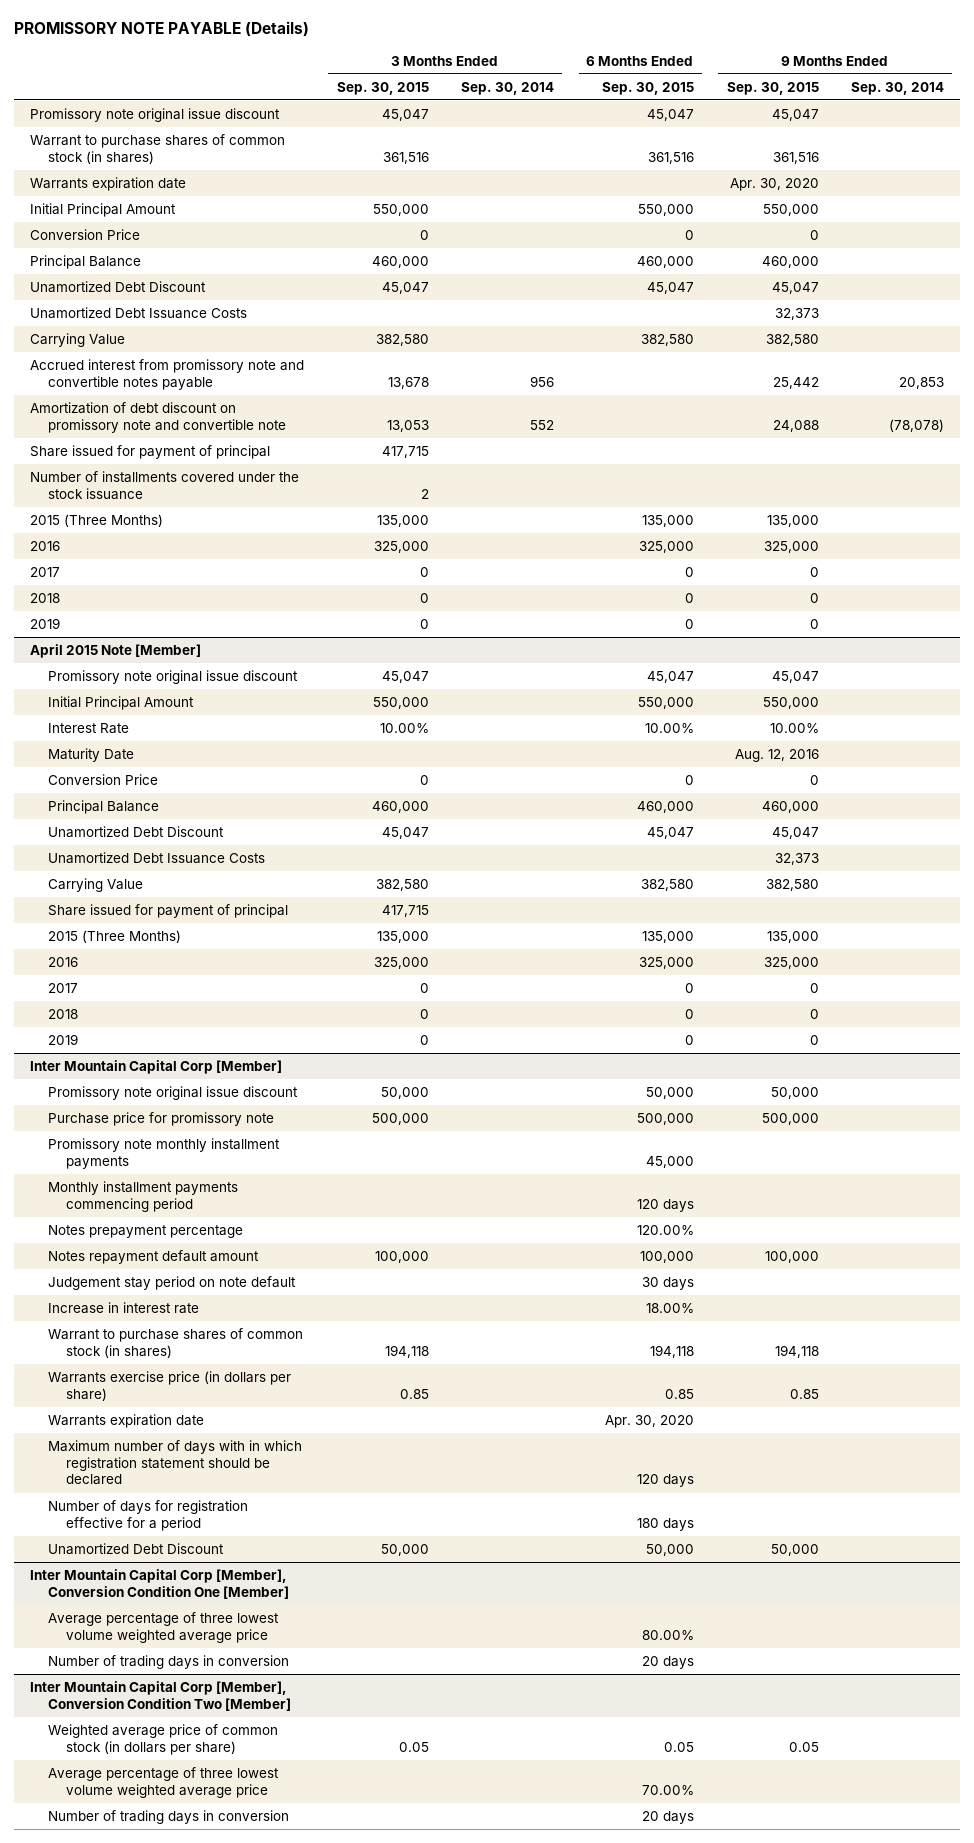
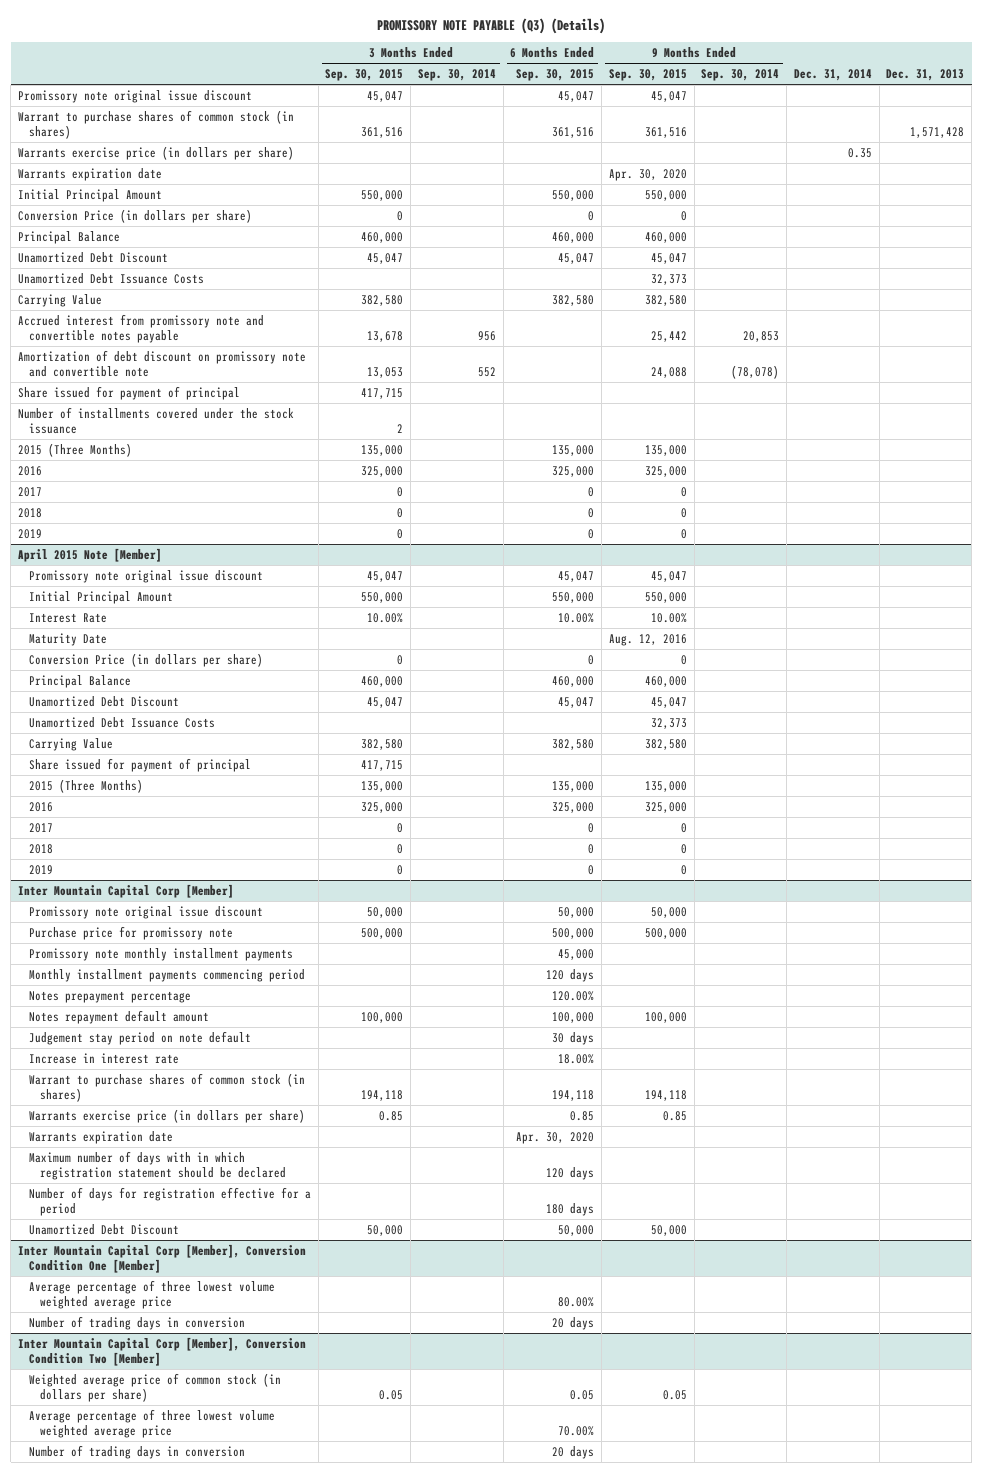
- PROMISSORY NOTE PAYABLE (Details)
+ PROMISSORY NOTE PAYABLE (Q3) (Details)
- | 3 Months Ended Sep. 30, 2015 | 3 Months Ended Sep. 30, 2014 | 6 Months Ended Sep. 30, 2015 | 9 Months Ended Sep. 30, 2015 | 9 Months Ended Sep. 30, 2014
+ | 3 Months Ended Sep. 30, 2015 | 3 Months Ended Sep. 30, 2014 | 6 Months Ended Sep. 30, 2015 | 9 Months Ended Sep. 30, 2015 | 9 Months Ended Sep. 30, 2014 | Dec. 31, 2014 | Dec. 31, 2013
+ Warrants exercise price (in dollars per share) | | | | | | 0.35 |
- Conversion Price | 0 | | 0 | 0 |
+ Conversion Price (in dollars per share) | 0 | | 0 | 0 | | |
@ April 2015 Note [Member]
- Conversion Price | 0 | | 0 | 0 |
+ Conversion Price (in dollars per share) | 0 | | 0 | 0 | | |

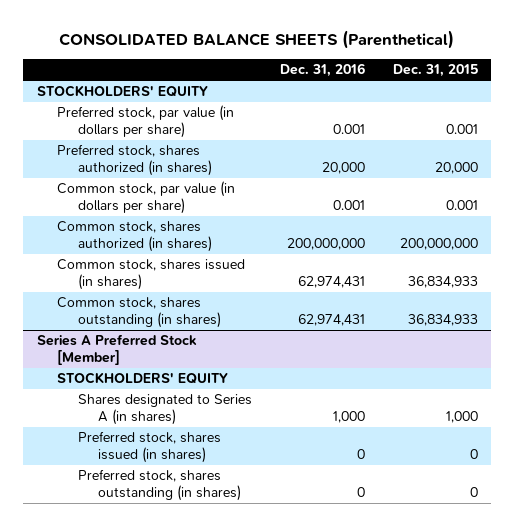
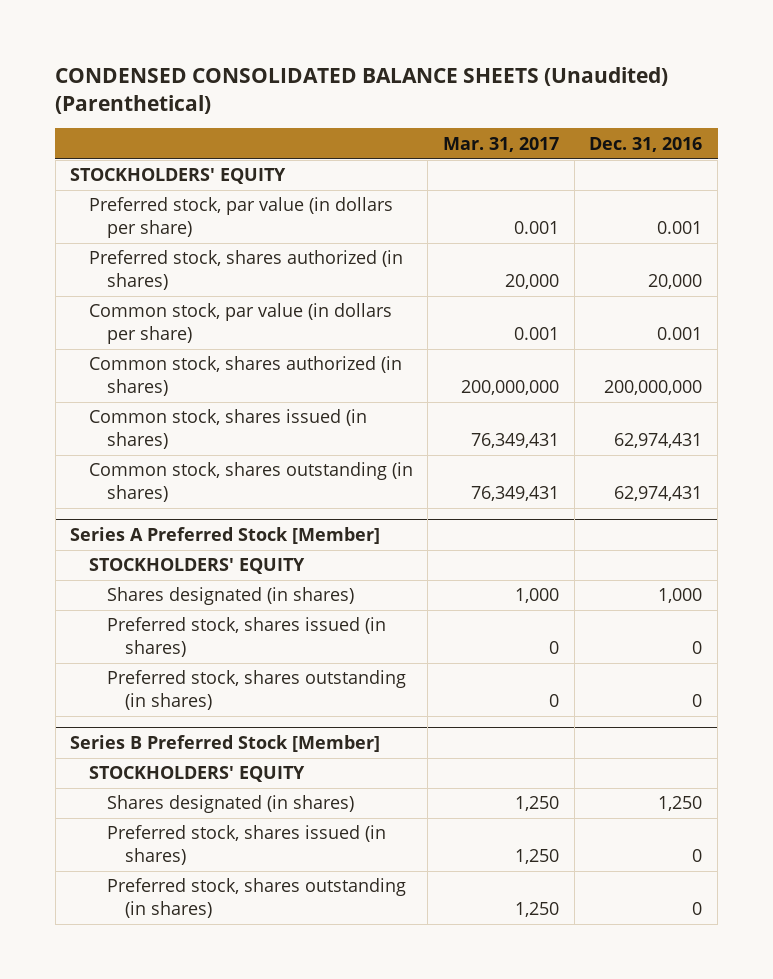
- CONSOLIDATED BALANCE SHEETS (Parenthetical)
+ CONDENSED CONSOLIDATED BALANCE SHEETS (Unaudited) (Parenthetical)
- | Dec. 31, 2016 | Dec. 31, 2015
+ | Mar. 31, 2017 | Dec. 31, 2016
@ Series A Preferred Stock [Member]
- Shares designated to Series A (in shares) | 1,000 | 1,000
+ Shares designated (in shares) | 1,000 | 1,000
+ Series B Preferred Stock [Member]
+ STOCKHOLDERS' EQUITY
+ Shares designated (in shares) | 1,250 | 1,250
+ Preferred stock, shares issued (in shares) | 1,250 | 0
+ Preferred stock, shares outstanding (in shares) | 1,250 | 0

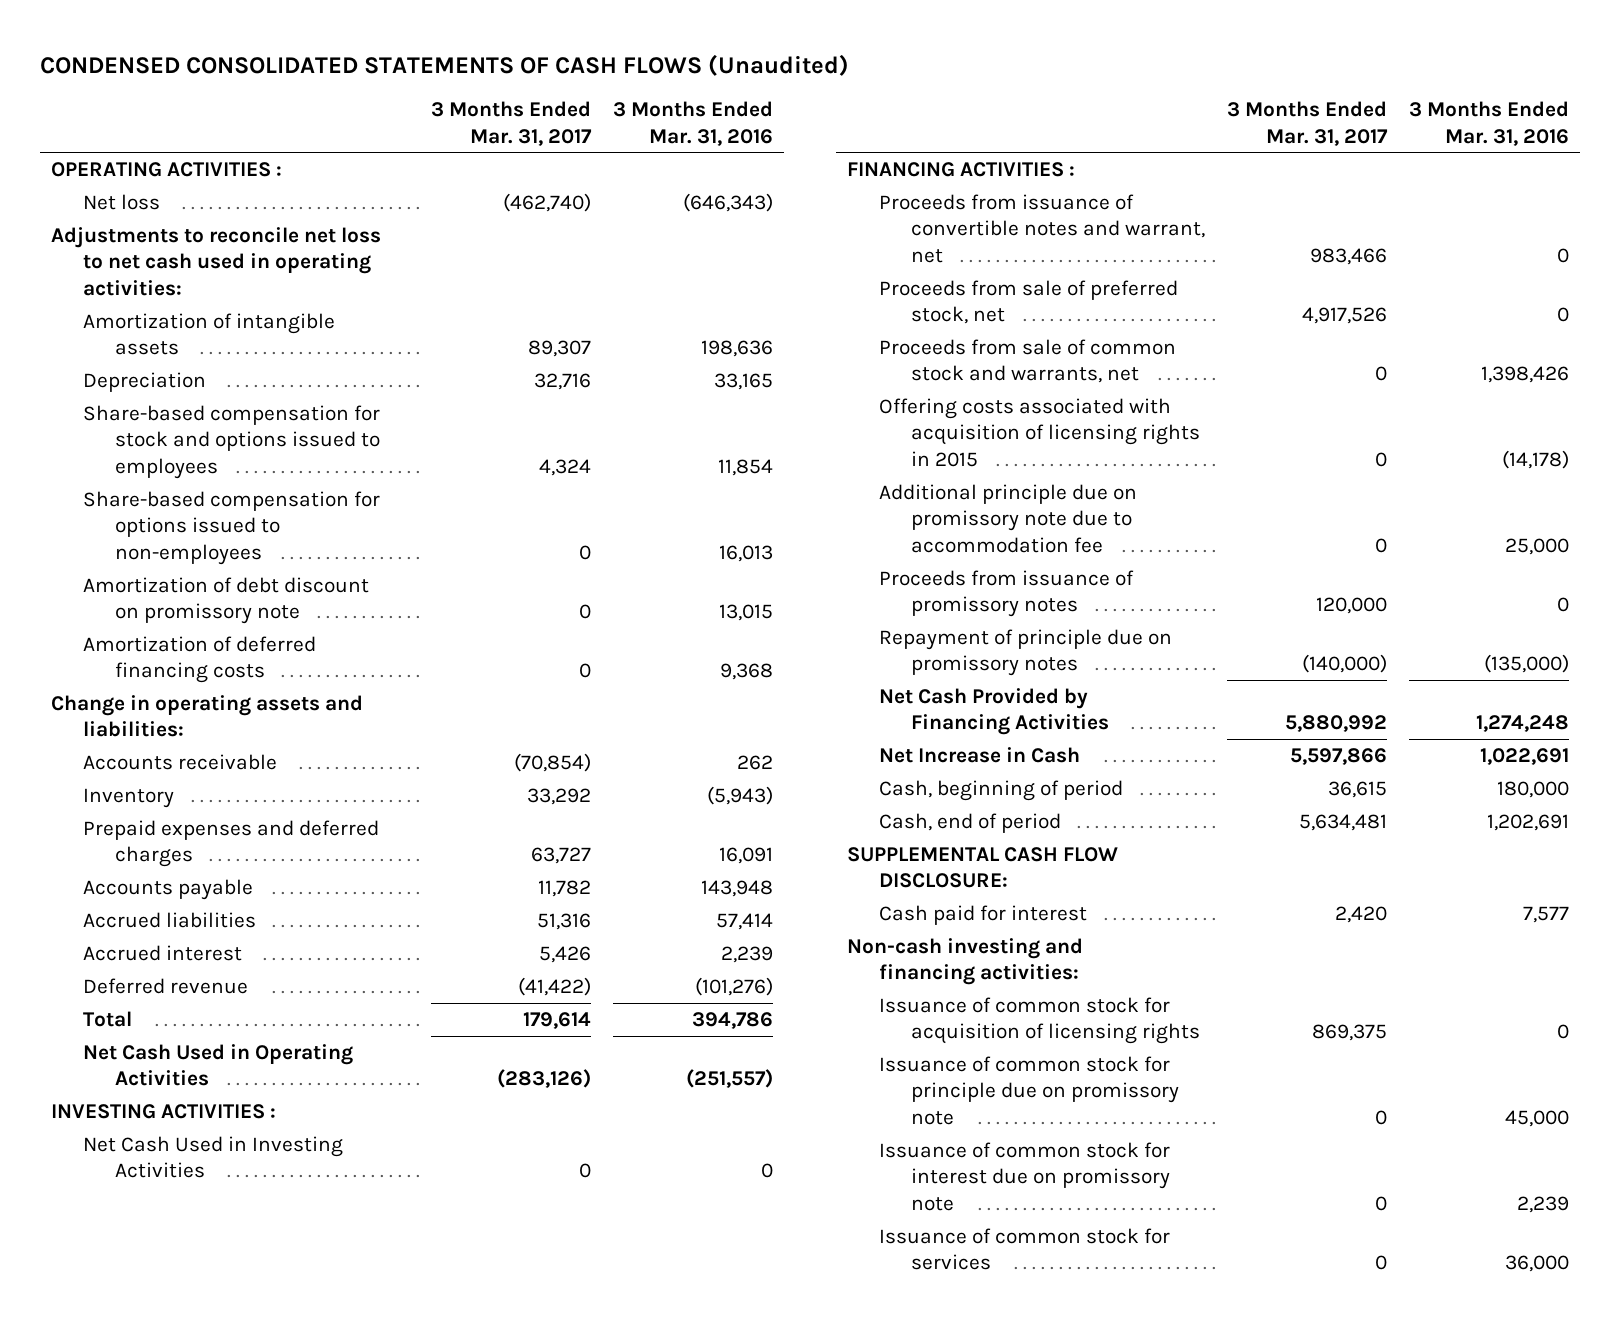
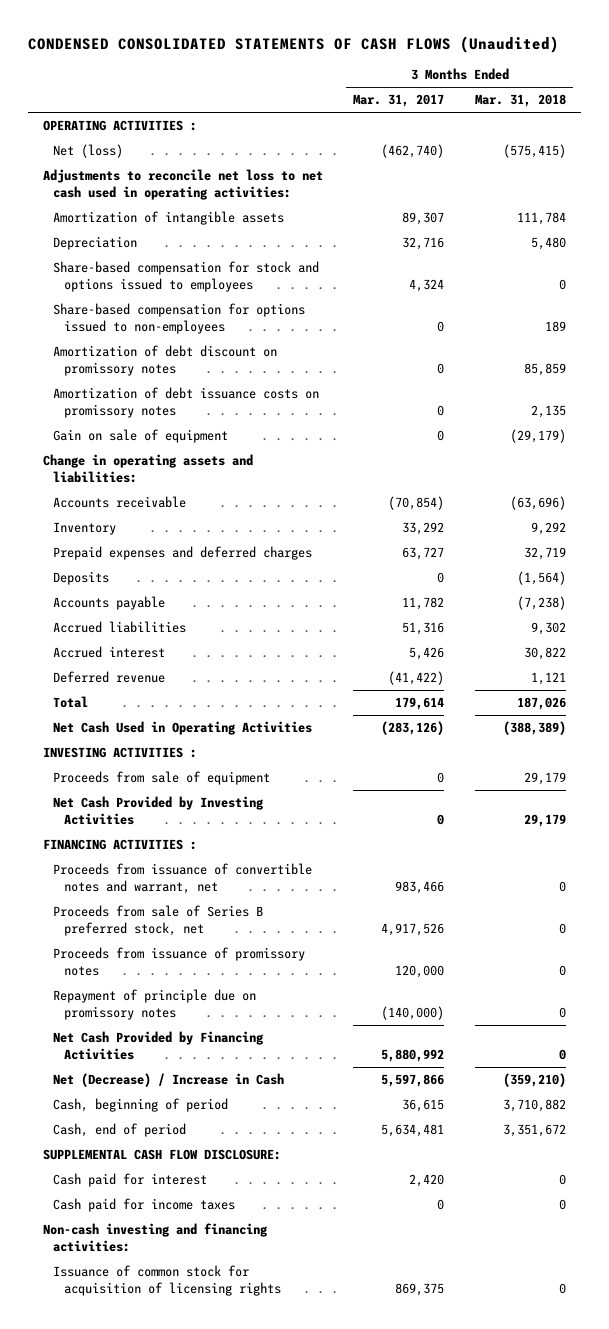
- | 3 Months Ended Mar. 31, 2017 | 3 Months Ended Mar. 31, 2016
+ | 3 Months Ended Mar. 31, 2017 | 3 Months Ended Mar. 31, 2018
- Net loss | (462,740) | (646,343)
+ Net (loss) | (462,740) | (575,415)
- Amortization of debt discount on promissory note | 0 | 13,015
- Amortization of deferred financing costs | 0 | 9,368
+ Amortization of debt discount on promissory notes | 0 | 85,859
+ Amortization of debt issuance costs on promissory notes | 0 | 2,135
+ Gain on sale of equipment | 0 | (29,179)
+ Deposits | 0 | (1,564)
- Net Cash Used in Investing Activities | 0 | 0
+ Proceeds from sale of equipment | 0 | 29,179
+ Net Cash Provided by Investing Activities | 0 | 29,179
- Proceeds from sale of preferred stock, net | 4,917,526 | 0
- Proceeds from sale of common stock and warrants, net | 0 | 1,398,426
- Offering costs associated with acquisition of licensing rights in 2015 | 0 | (14,178)
- Additional principle due on promissory note due to accommodation fee | 0 | 25,000
+ Proceeds from sale of Series B preferred stock, net | 4,917,526 | 0
- Net Increase in Cash | 5,597,866 | 1,022,691
+ Net (Decrease) / Increase in Cash | 5,597,866 | (359,210)
+ Cash paid for income taxes | 0 | 0
- Issuance of common stock for principle due on promissory note | 0 | 45,000
- Issuance of common stock for interest due on promissory note | 0 | 2,239
- Issuance of common stock for services | 0 | 36,000

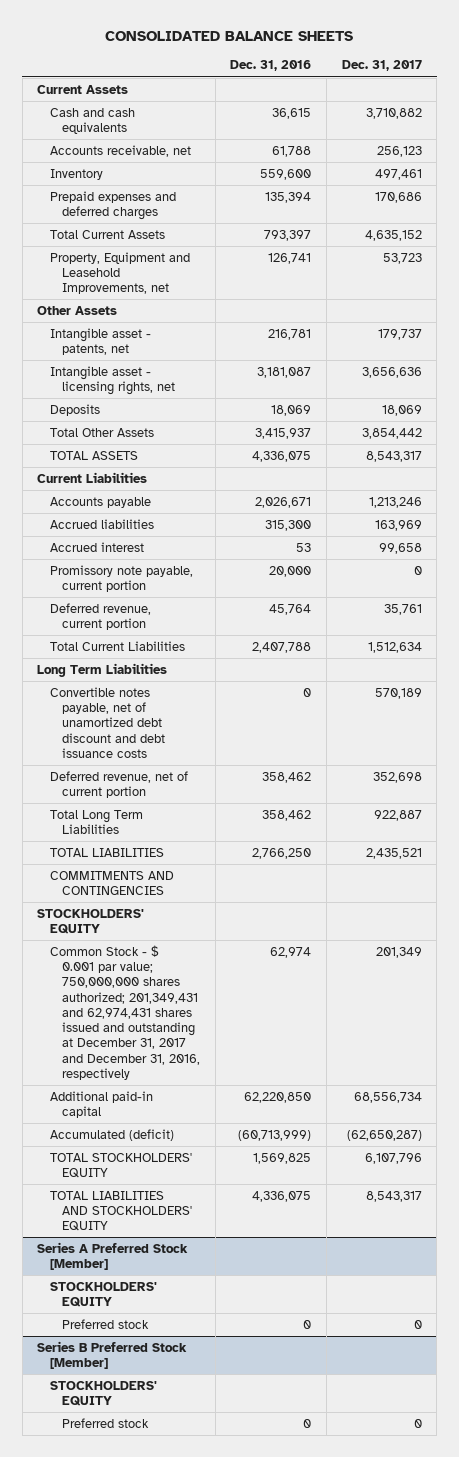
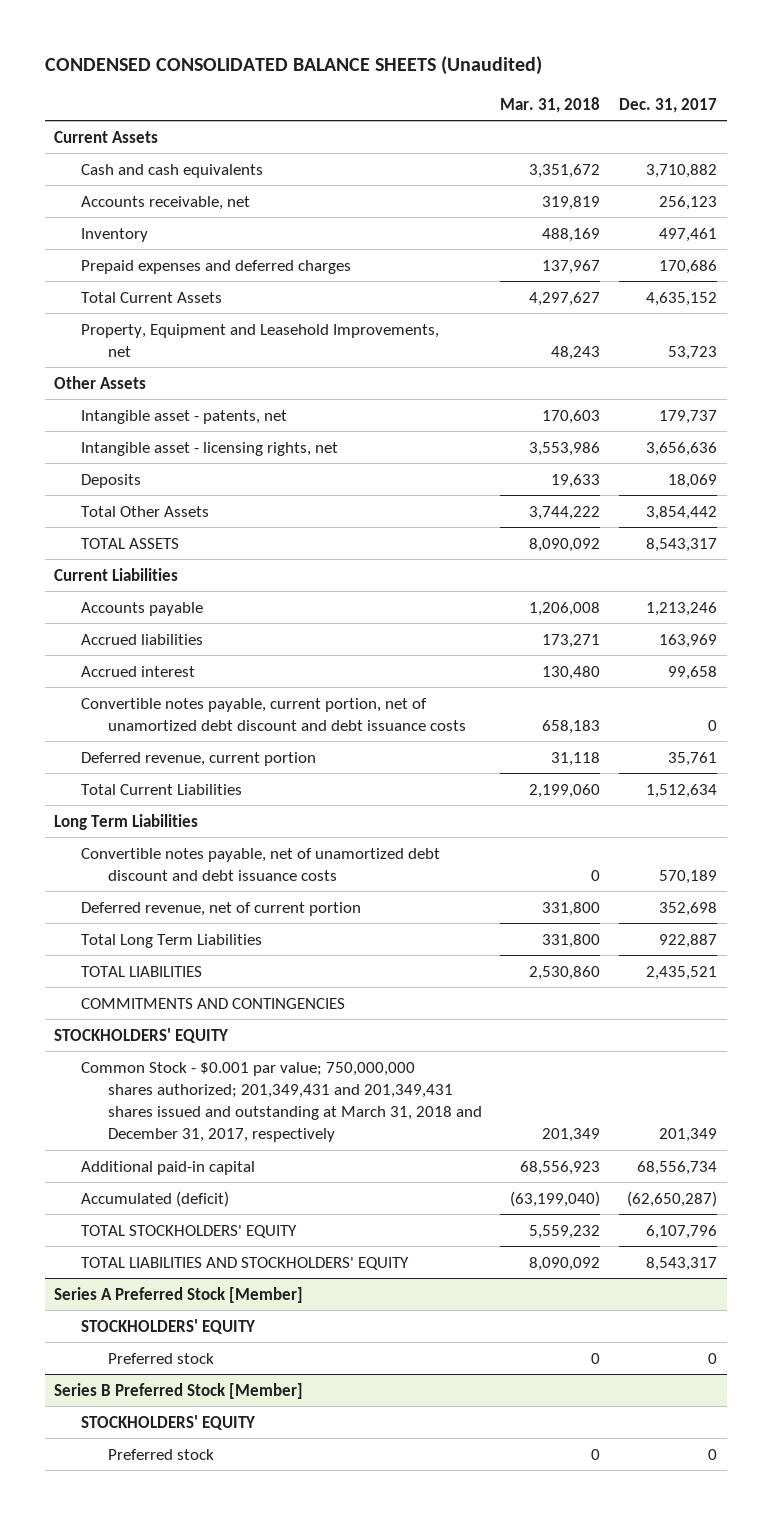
- CONSOLIDATED BALANCE SHEETS
+ CONDENSED CONSOLIDATED BALANCE SHEETS (Unaudited)
- | Dec. 31, 2016 | Dec. 31, 2017
+ | Mar. 31, 2018 | Dec. 31, 2017
- Promissory note payable, current portion | 20,000 | 0
+ Convertible notes payable, current portion, net of unamortized debt discount and debt issuance costs | 658,183 | 0
- Common Stock - $ 0.001 par value; 750,000,000 shares authorized; 201,349,431 and 62,974,431 shares issued and outstanding at December 31, 2017 and December 31, 2016, respectively | 62,974 | 201,349
+ Common Stock - $0.001 par value; 750,000,000 shares authorized; 201,349,431 and 201,349,431 shares issued and outstanding at March 31, 2018 and December 31, 2017, respectively | 201,349 | 201,349

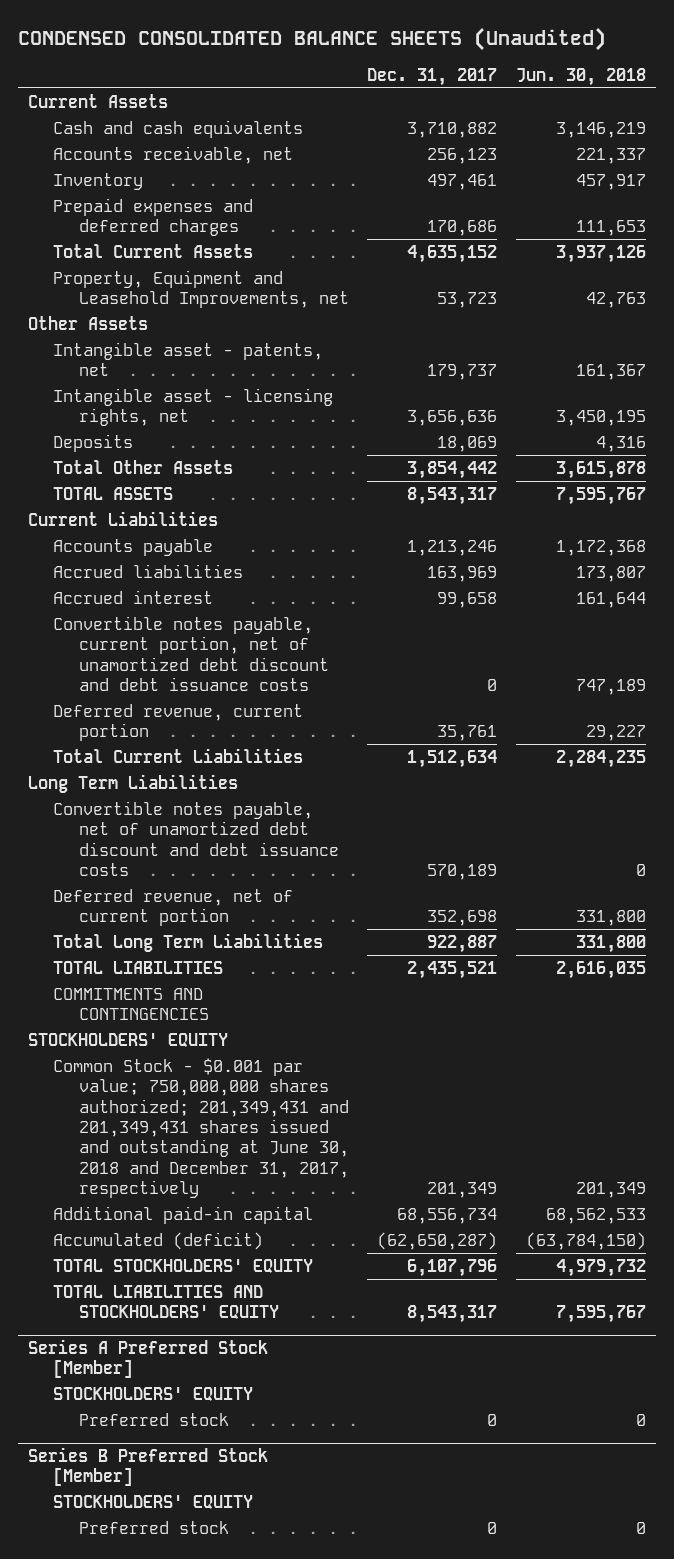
- | Mar. 31, 2018 | Dec. 31, 2017
+ | Dec. 31, 2017 | Jun. 30, 2018
- Common Stock - $0.001 par value; 750,000,000 shares authorized; 201,349,431 and 201,349,431 shares issued and outstanding at March 31, 2018 and December 31, 2017, respectively | 201,349 | 201,349
+ Common Stock - $0.001 par value; 750,000,000 shares authorized; 201,349,431 and 201,349,431 shares issued and outstanding at June 30, 2018 and December 31, 2017, respectively | 201,349 | 201,349

